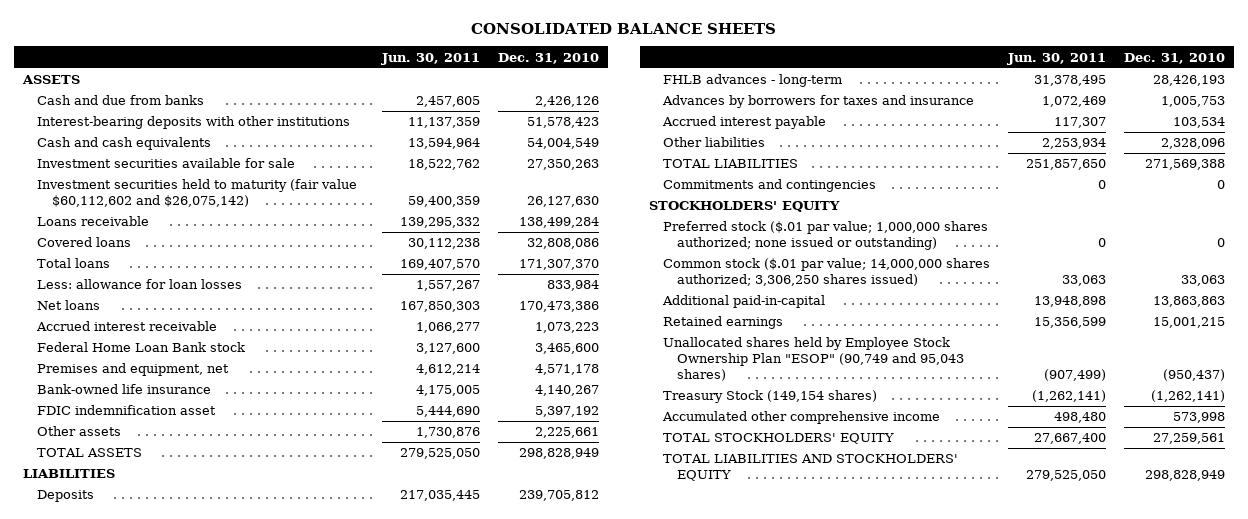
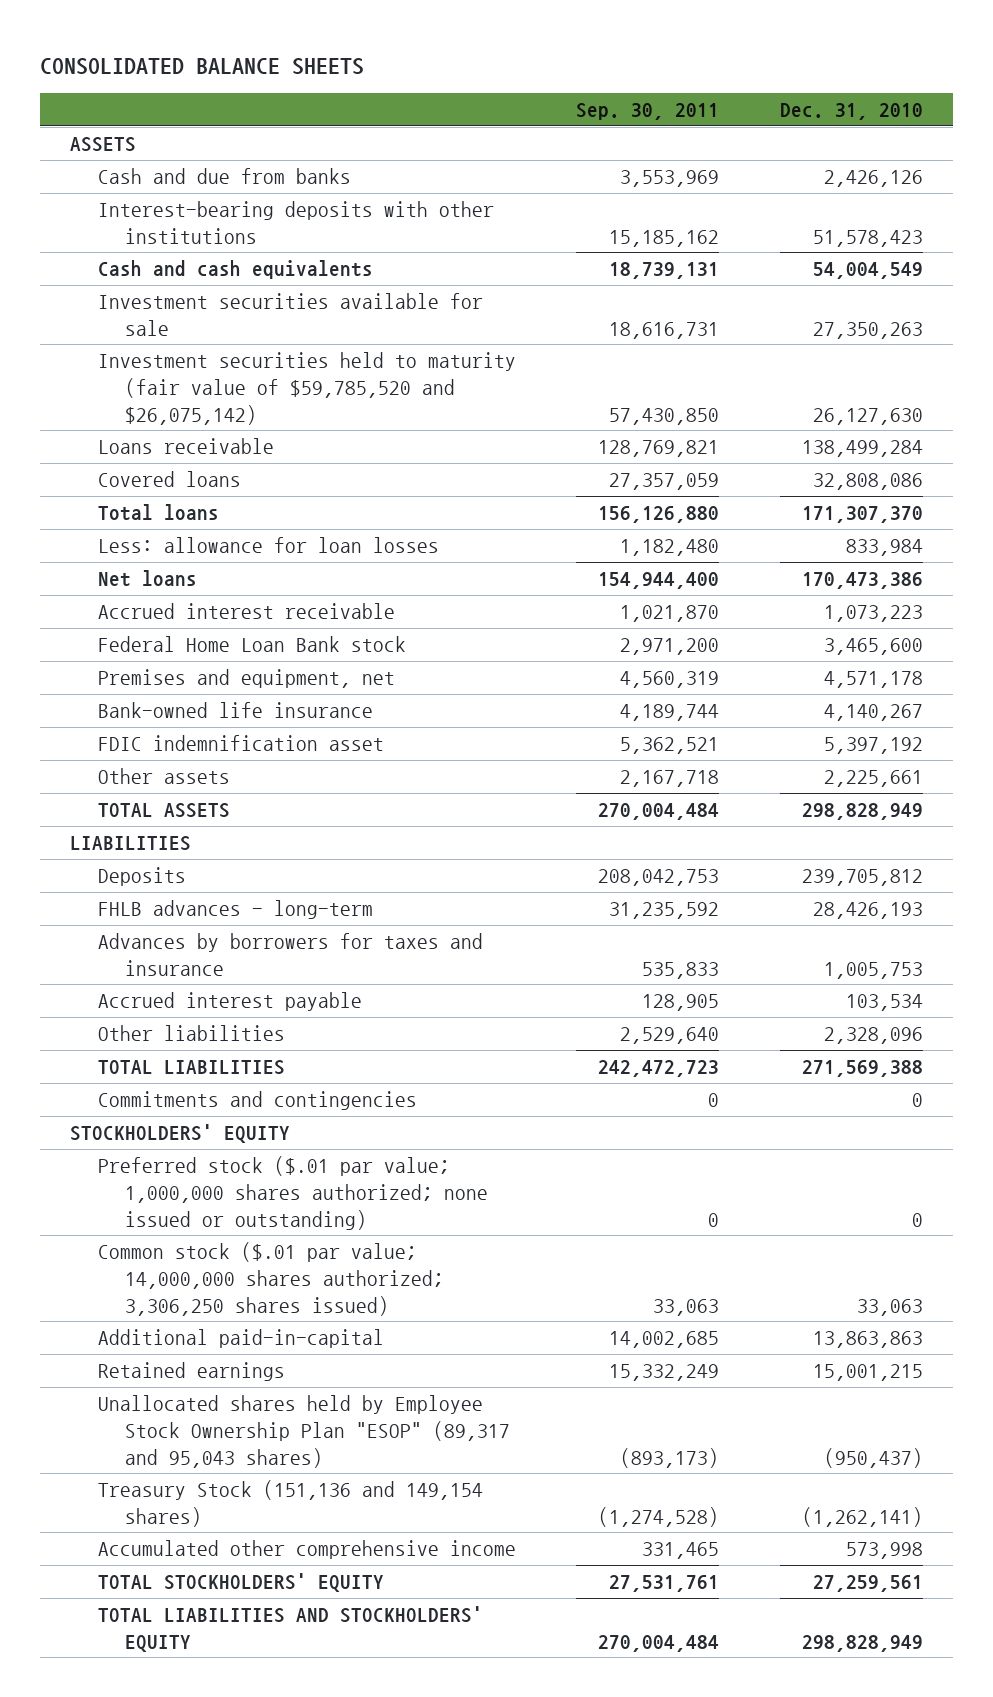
- | Jun. 30, 2011 | Dec. 31, 2010
+ | Sep. 30, 2011 | Dec. 31, 2010
- Investment securities held to maturity (fair value $60,112,602 and $26,075,142) | 59,400,359 | 26,127,630
+ Investment securities held to maturity (fair value of $59,785,520 and $26,075,142) | 57,430,850 | 26,127,630
- Unallocated shares held by Employee Stock Ownership Plan "ESOP" (90,749 and 95,043 shares) | (907,499) | (950,437)
- Treasury Stock (149,154 shares) | (1,262,141) | (1,262,141)
+ Unallocated shares held by Employee Stock Ownership Plan "ESOP" (89,317 and 95,043 shares) | (893,173) | (950,437)
+ Treasury Stock (151,136 and 149,154 shares) | (1,274,528) | (1,262,141)

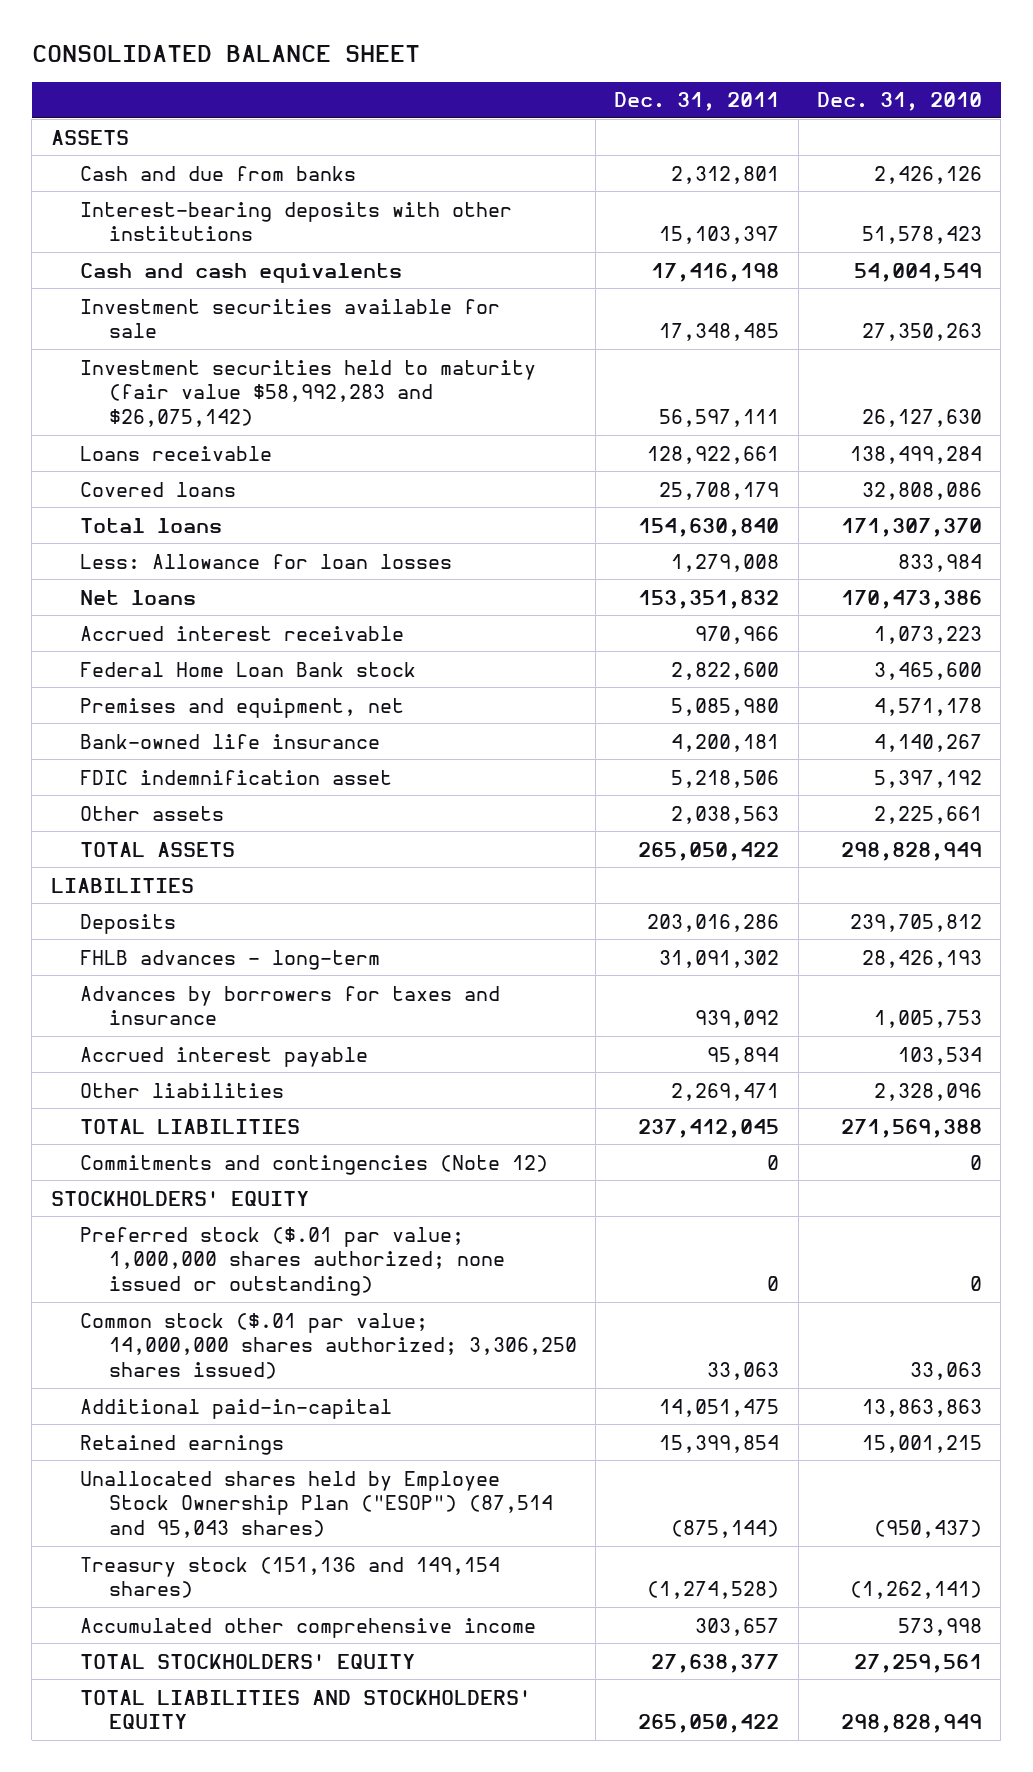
- CONSOLIDATED BALANCE SHEETS
+ CONSOLIDATED BALANCE SHEET
- | Sep. 30, 2011 | Dec. 31, 2010
+ | Dec. 31, 2011 | Dec. 31, 2010
- Investment securities held to maturity (fair value of $59,785,520 and $26,075,142) | 57,430,850 | 26,127,630
+ Investment securities held to maturity (fair value $58,992,283 and $26,075,142) | 56,597,111 | 26,127,630
- Less: allowance for loan losses | 1,182,480 | 833,984
+ Less: Allowance for loan losses | 1,279,008 | 833,984
- Commitments and contingencies | 0 | 0
+ Commitments and contingencies (Note 12) | 0 | 0
- Unallocated shares held by Employee Stock Ownership Plan "ESOP" (89,317 and 95,043 shares) | (893,173) | (950,437)
- Treasury Stock (151,136 and 149,154 shares) | (1,274,528) | (1,262,141)
+ Unallocated shares held by Employee Stock Ownership Plan ("ESOP") (87,514 and 95,043 shares) | (875,144) | (950,437)
+ Treasury stock (151,136 and 149,154 shares) | (1,274,528) | (1,262,141)

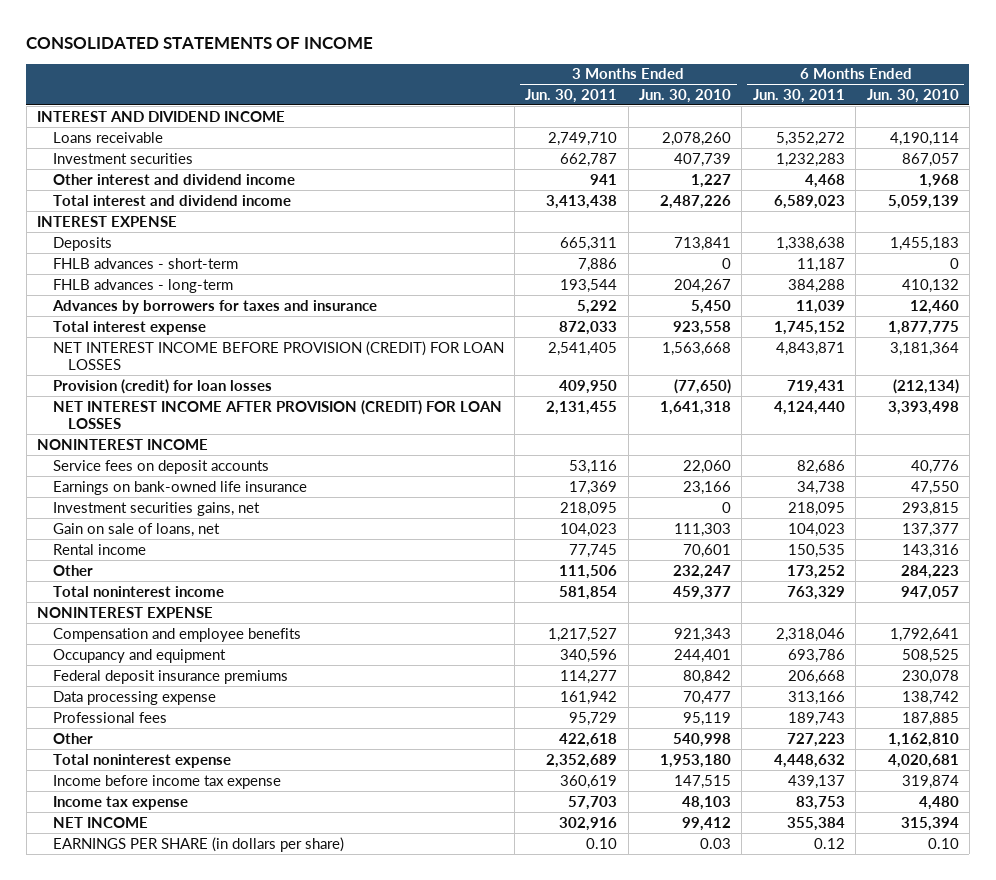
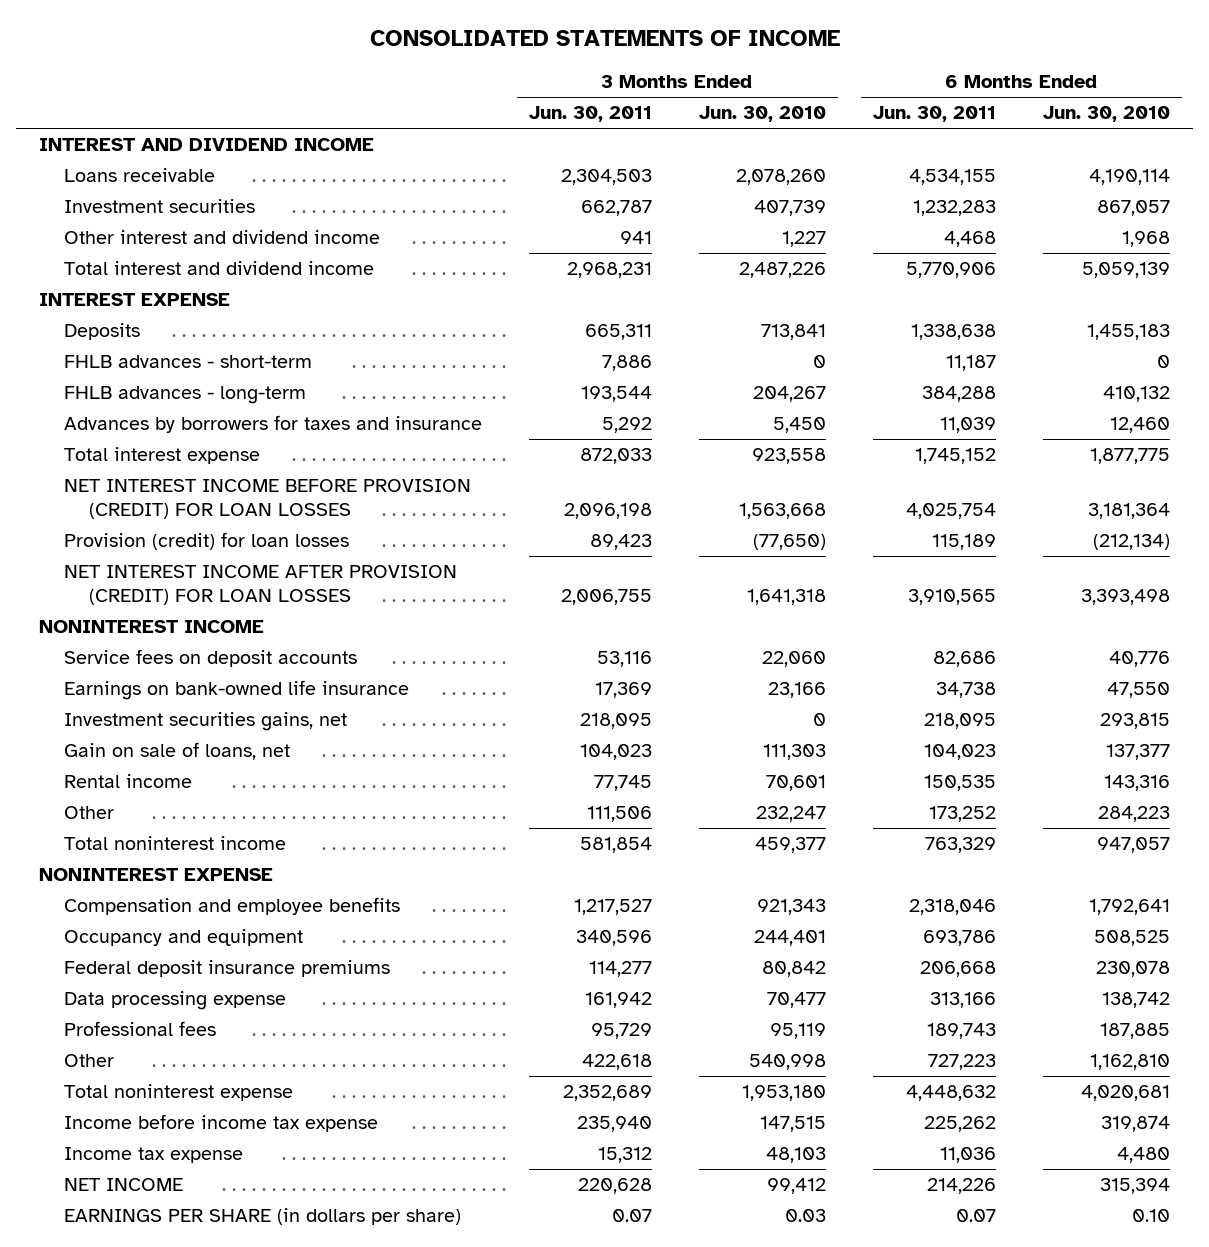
- Loans receivable | 2,749,710 | 2,078,260 | 5,352,272 | 4,190,114
+ Loans receivable | 2,304,503 | 2,078,260 | 4,534,155 | 4,190,114
- Total interest and dividend income | 3,413,438 | 2,487,226 | 6,589,023 | 5,059,139
+ Total interest and dividend income | 2,968,231 | 2,487,226 | 5,770,906 | 5,059,139
- NET INTEREST INCOME BEFORE PROVISION (CREDIT) FOR LOAN LOSSES | 2,541,405 | 1,563,668 | 4,843,871 | 3,181,364
- Provision (credit) for loan losses | 409,950 | (77,650) | 719,431 | (212,134)
- NET INTEREST INCOME AFTER PROVISION (CREDIT) FOR LOAN LOSSES | 2,131,455 | 1,641,318 | 4,124,440 | 3,393,498
+ NET INTEREST INCOME BEFORE PROVISION (CREDIT) FOR LOAN LOSSES | 2,096,198 | 1,563,668 | 4,025,754 | 3,181,364
+ Provision (credit) for loan losses | 89,423 | (77,650) | 115,189 | (212,134)
+ NET INTEREST INCOME AFTER PROVISION (CREDIT) FOR LOAN LOSSES | 2,006,755 | 1,641,318 | 3,910,565 | 3,393,498
- Income before income tax expense | 360,619 | 147,515 | 439,137 | 319,874
- Income tax expense | 57,703 | 48,103 | 83,753 | 4,480
- NET INCOME | 302,916 | 99,412 | 355,384 | 315,394
- EARNINGS PER SHARE (in dollars per share) | 0.10 | 0.03 | 0.12 | 0.10
+ Income before income tax expense | 235,940 | 147,515 | 225,262 | 319,874
+ Income tax expense | 15,312 | 48,103 | 11,036 | 4,480
+ NET INCOME | 220,628 | 99,412 | 214,226 | 315,394
+ EARNINGS PER SHARE (in dollars per share) | 0.07 | 0.03 | 0.07 | 0.10

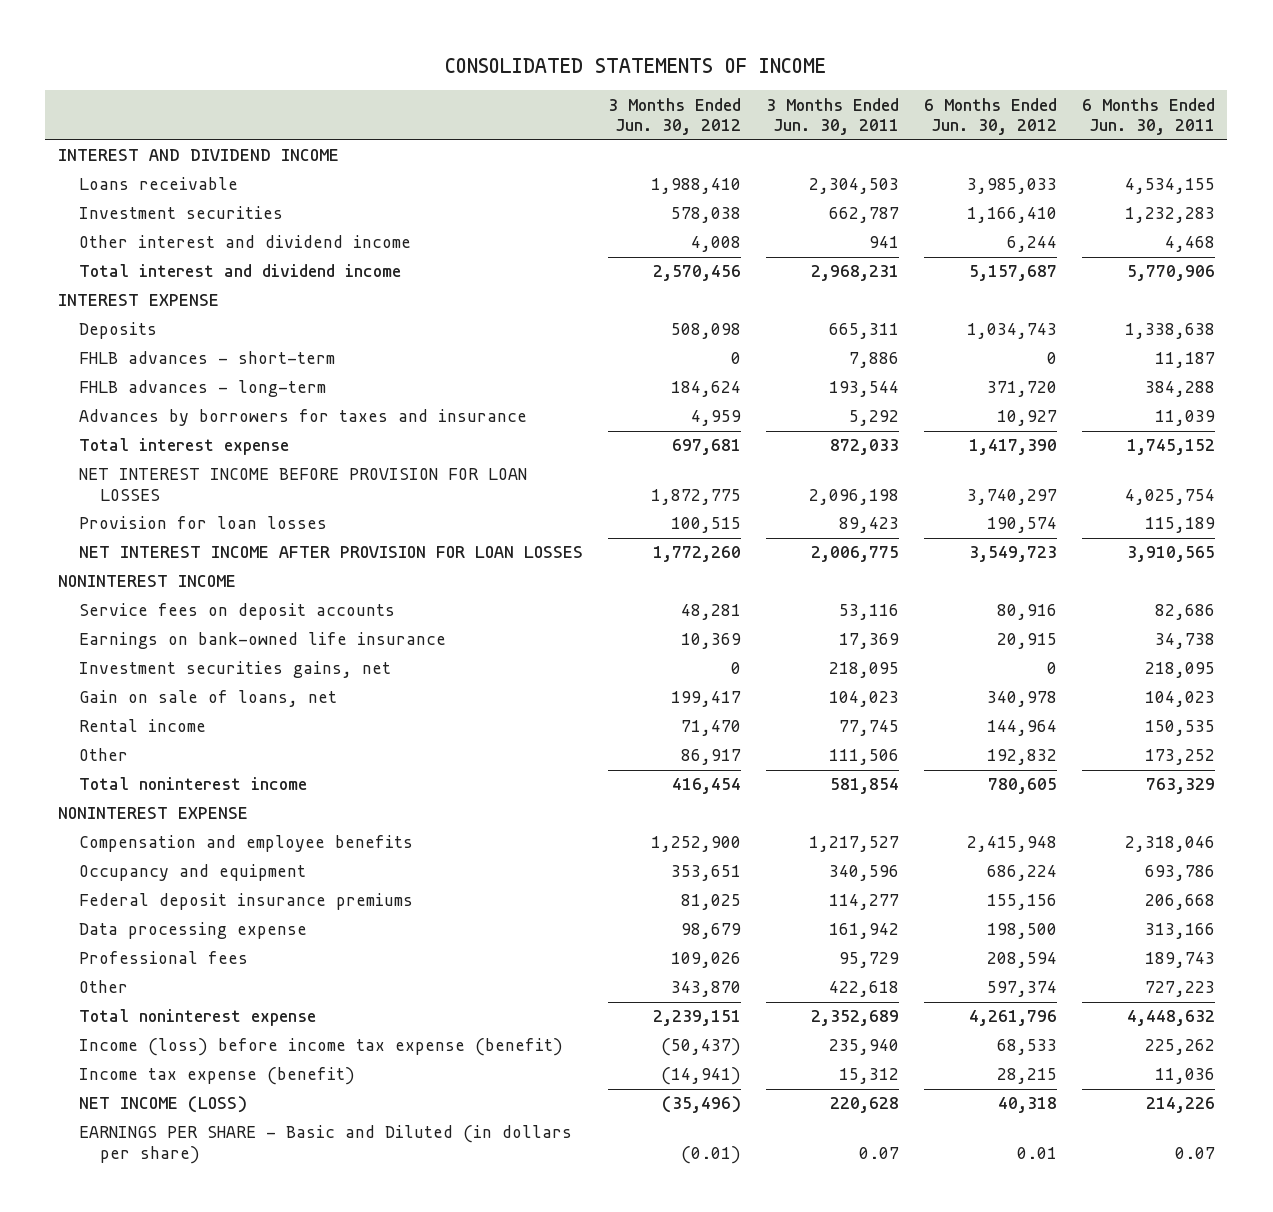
- | 3 Months Ended Jun. 30, 2011 | 3 Months Ended Jun. 30, 2010 | 6 Months Ended Jun. 30, 2011 | 6 Months Ended Jun. 30, 2010
+ | 3 Months Ended Jun. 30, 2012 | 3 Months Ended Jun. 30, 2011 | 6 Months Ended Jun. 30, 2012 | 6 Months Ended Jun. 30, 2011
- NET INTEREST INCOME BEFORE PROVISION (CREDIT) FOR LOAN LOSSES | 2,096,198 | 1,563,668 | 4,025,754 | 3,181,364
- Provision (credit) for loan losses | 89,423 | (77,650) | 115,189 | (212,134)
- NET INTEREST INCOME AFTER PROVISION (CREDIT) FOR LOAN LOSSES | 2,006,755 | 1,641,318 | 3,910,565 | 3,393,498
+ NET INTEREST INCOME BEFORE PROVISION FOR LOAN LOSSES | 1,872,775 | 2,096,198 | 3,740,297 | 4,025,754
+ Provision for loan losses | 100,515 | 89,423 | 190,574 | 115,189
+ NET INTEREST INCOME AFTER PROVISION FOR LOAN LOSSES | 1,772,260 | 2,006,775 | 3,549,723 | 3,910,565
- Income before income tax expense | 235,940 | 147,515 | 225,262 | 319,874
- Income tax expense | 15,312 | 48,103 | 11,036 | 4,480
- NET INCOME | 220,628 | 99,412 | 214,226 | 315,394
- EARNINGS PER SHARE (in dollars per share) | 0.07 | 0.03 | 0.07 | 0.10
+ Income (loss) before income tax expense (benefit) | (50,437) | 235,940 | 68,533 | 225,262
+ Income tax expense (benefit) | (14,941) | 15,312 | 28,215 | 11,036
+ NET INCOME (LOSS) | (35,496) | 220,628 | 40,318 | 214,226
+ EARNINGS PER SHARE - Basic and Diluted (in dollars per share) | (0.01) | 0.07 | 0.01 | 0.07

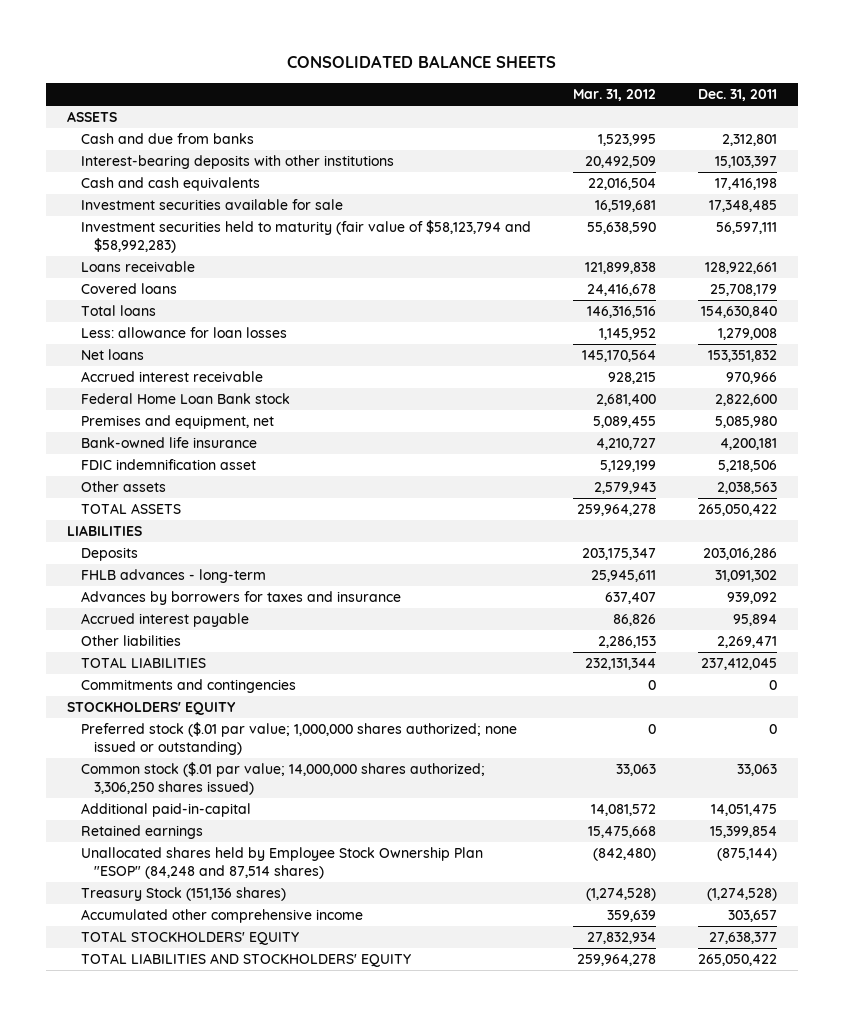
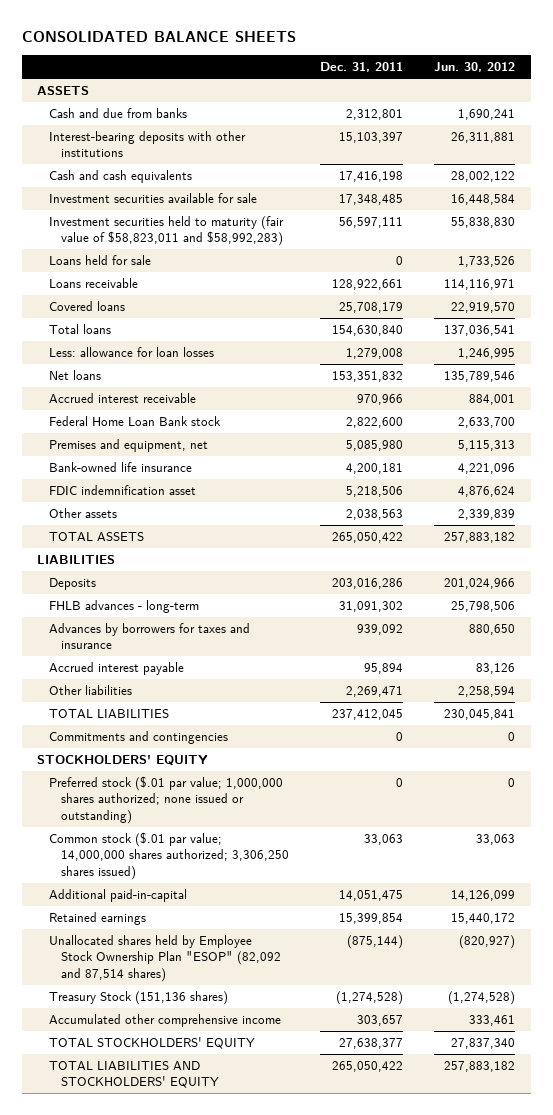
- | Mar. 31, 2012 | Dec. 31, 2011
+ | Dec. 31, 2011 | Jun. 30, 2012
- Investment securities held to maturity (fair value of $58,123,794 and $58,992,283) | 55,638,590 | 56,597,111
+ Investment securities held to maturity (fair value of $58,823,011 and $58,992,283) | 56,597,111 | 55,838,830
+ Loans held for sale | 0 | 1,733,526
- Unallocated shares held by Employee Stock Ownership Plan "ESOP" (84,248 and 87,514 shares) | (842,480) | (875,144)
+ Unallocated shares held by Employee Stock Ownership Plan "ESOP" (82,092 and 87,514 shares) | (875,144) | (820,927)

